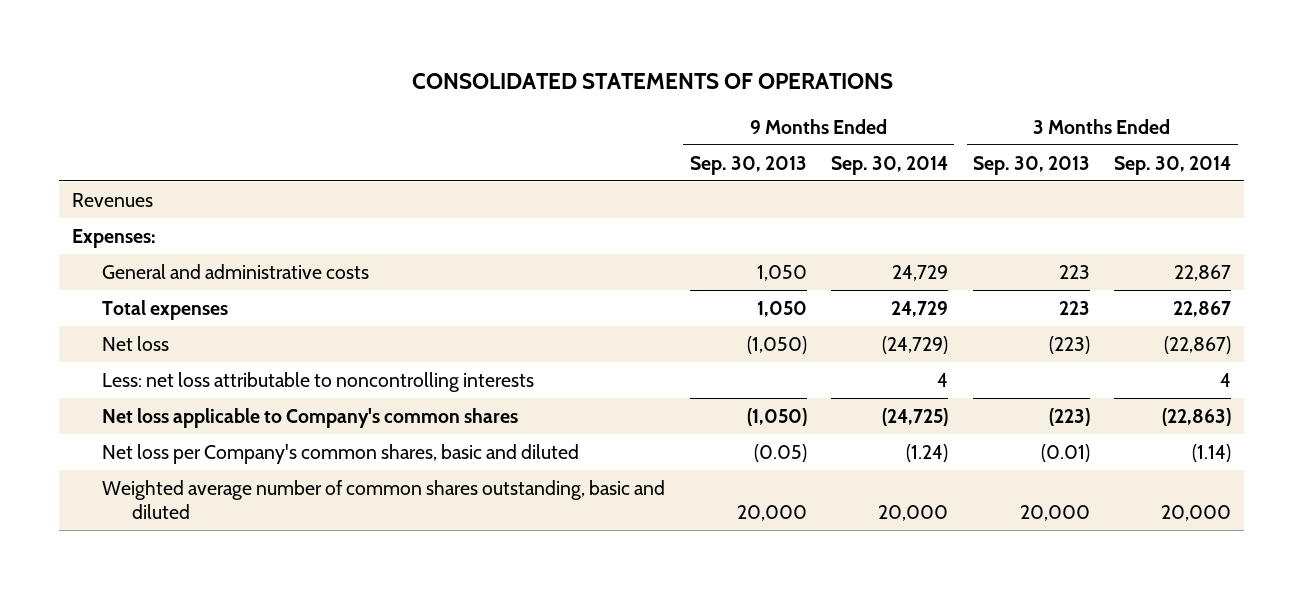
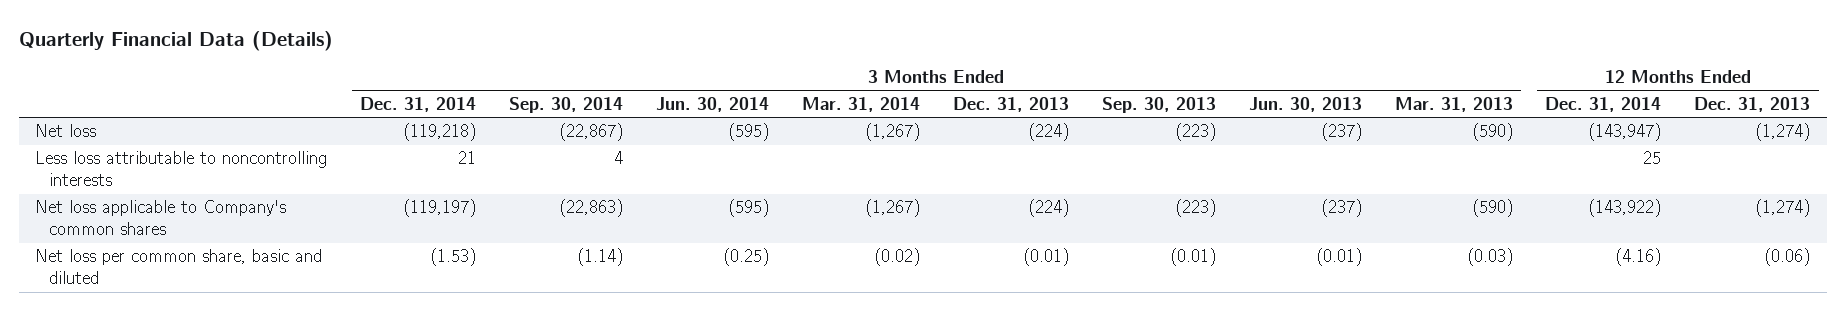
- CONSOLIDATED STATEMENTS OF OPERATIONS
+ Quarterly Financial Data (Details)
- | 9 Months Ended Sep. 30, 2013 | 9 Months Ended Sep. 30, 2014 | 3 Months Ended Sep. 30, 2013 | 3 Months Ended Sep. 30, 2014
+ | 3 Months Ended Dec. 31, 2014 | 3 Months Ended Sep. 30, 2014 | 3 Months Ended Jun. 30, 2014 | 3 Months Ended Mar. 31, 2014 | 3 Months Ended Dec. 31, 2013 | 3 Months Ended Sep. 30, 2013 | 3 Months Ended Jun. 30, 2013 | 3 Months Ended Mar. 31, 2013 | 12 Months Ended Dec. 31, 2014 | 12 Months Ended Dec. 31, 2013
- Revenues
- Expenses:
- General and administrative costs | 1,050 | 24,729 | 223 | 22,867
- Total expenses | 1,050 | 24,729 | 223 | 22,867
- Less: net loss attributable to noncontrolling interests | | 4 | | 4
+ Less loss attributable to noncontrolling interests | 21 | 4 | | | | | | | 25 |
- Net loss per Company's common shares, basic and diluted | (0.05) | (1.24) | (0.01) | (1.14)
- Weighted average number of common shares outstanding, basic and diluted | 20,000 | 20,000 | 20,000 | 20,000
+ Net loss per common share, basic and diluted | (1.53) | (1.14) | (0.25) | (0.02) | (0.01) | (0.01) | (0.01) | (0.03) | (4.16) | (0.06)

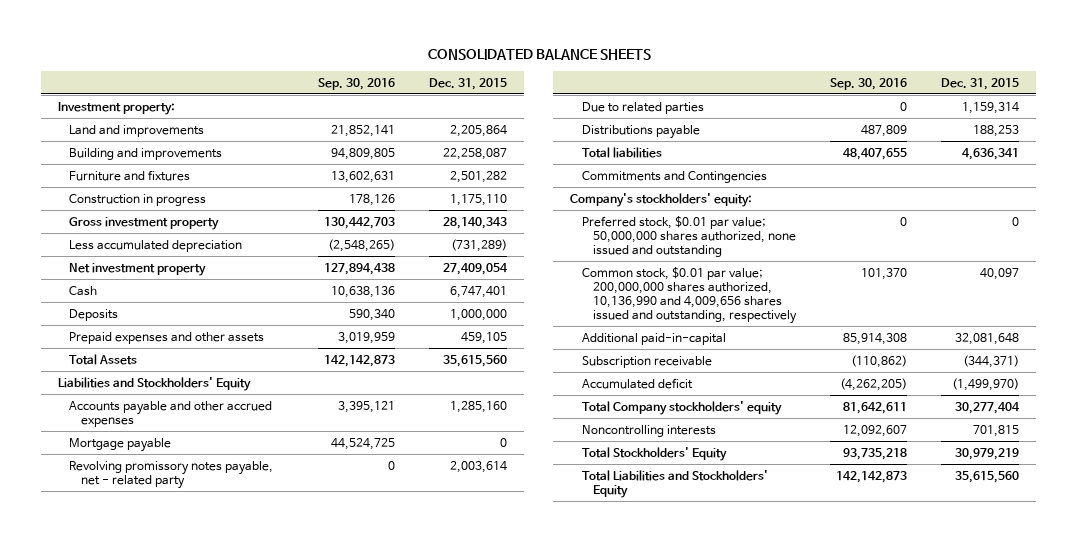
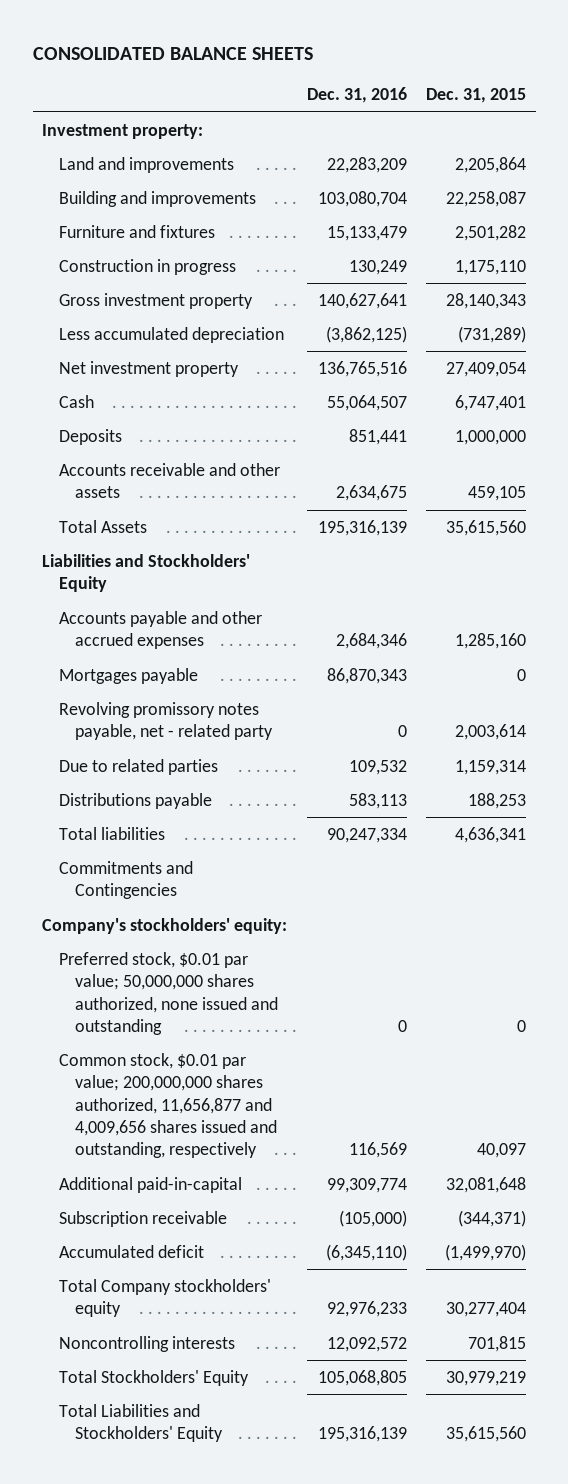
- | Sep. 30, 2016 | Dec. 31, 2015
+ | Dec. 31, 2016 | Dec. 31, 2015
- Prepaid expenses and other assets | 3,019,959 | 459,105
+ Accounts receivable and other assets | 2,634,675 | 459,105
- Mortgage payable | 44,524,725 | 0
+ Mortgages payable | 86,870,343 | 0
- Common stock, $0.01 par value; 200,000,000 shares authorized, 10,136,990 and 4,009,656 shares issued and outstanding, respectively | 101,370 | 40,097
+ Common stock, $0.01 par value; 200,000,000 shares authorized, 11,656,877 and 4,009,656 shares issued and outstanding, respectively | 116,569 | 40,097

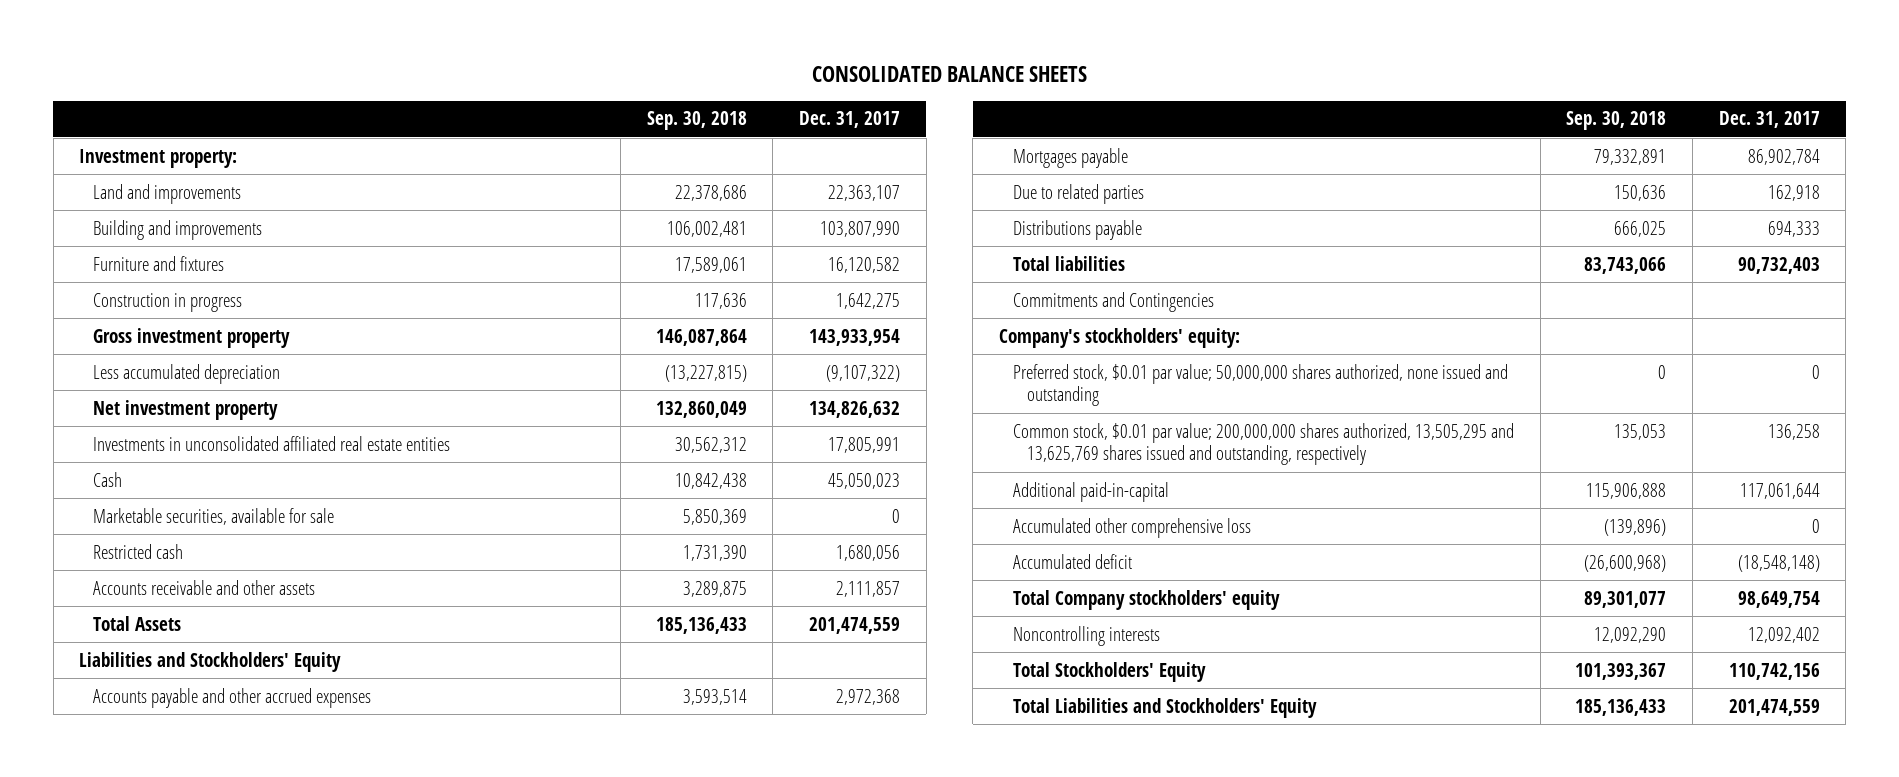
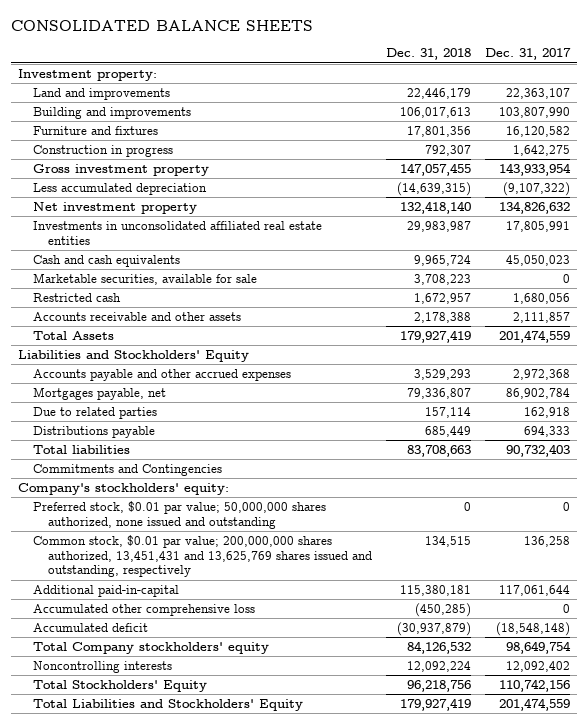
- | Sep. 30, 2018 | Dec. 31, 2017
+ | Dec. 31, 2018 | Dec. 31, 2017
- Cash | 10,842,438 | 45,050,023
+ Cash and cash equivalents | 9,965,724 | 45,050,023
- Mortgages payable | 79,332,891 | 86,902,784
+ Mortgages payable, net | 79,336,807 | 86,902,784
- Common stock, $0.01 par value; 200,000,000 shares authorized, 13,505,295 and 13,625,769 shares issued and outstanding, respectively | 135,053 | 136,258
+ Common stock, $0.01 par value; 200,000,000 shares authorized, 13,451,431 and 13,625,769 shares issued and outstanding, respectively | 134,515 | 136,258

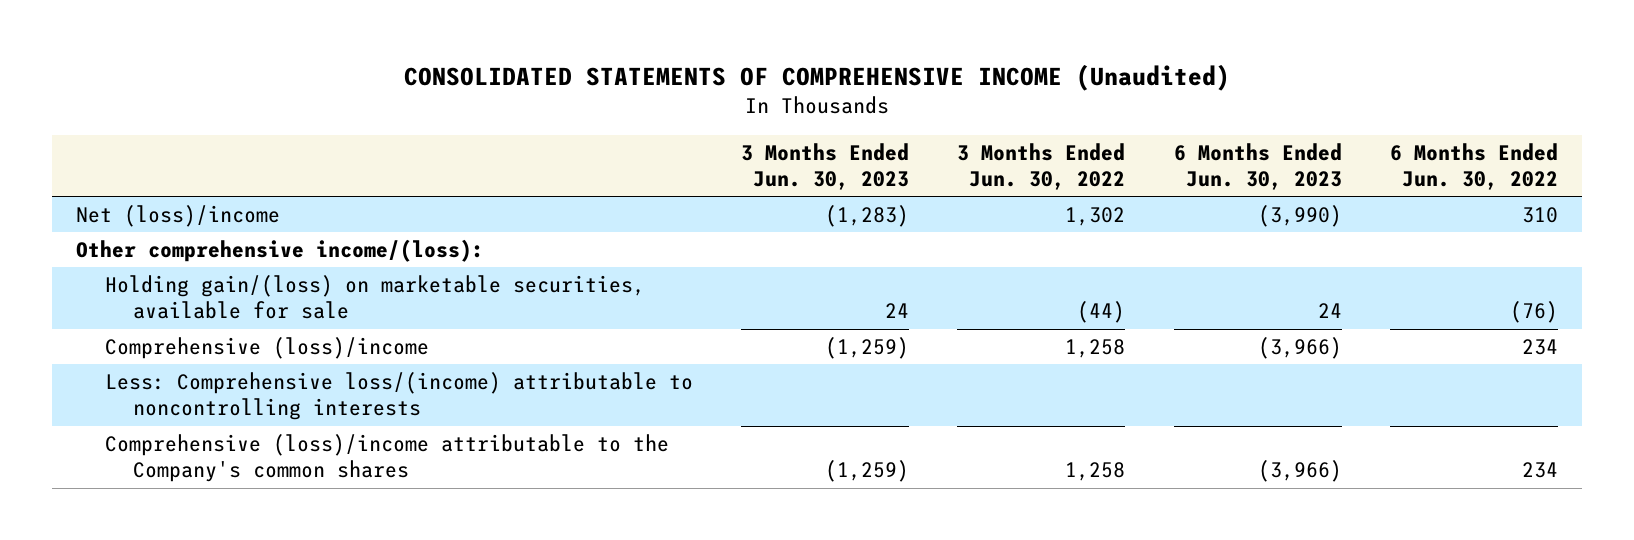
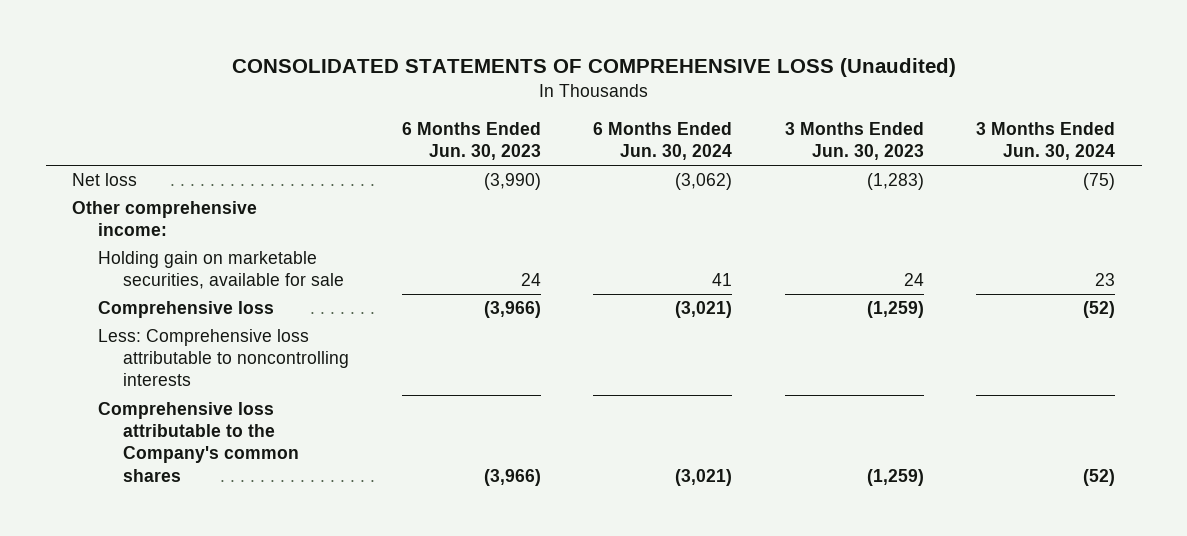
- CONSOLIDATED STATEMENTS OF COMPREHENSIVE INCOME (Unaudited)
+ CONSOLIDATED STATEMENTS OF COMPREHENSIVE LOSS (Unaudited)
- | 3 Months Ended Jun. 30, 2023 | 3 Months Ended Jun. 30, 2022 | 6 Months Ended Jun. 30, 2023 | 6 Months Ended Jun. 30, 2022
+ | 6 Months Ended Jun. 30, 2023 | 6 Months Ended Jun. 30, 2024 | 3 Months Ended Jun. 30, 2023 | 3 Months Ended Jun. 30, 2024
- Net (loss)/income | (1,283) | 1,302 | (3,990) | 310
- Other comprehensive income/(loss):
- Holding gain/(loss) on marketable securities, available for sale | 24 | (44) | 24 | (76)
- Comprehensive (loss)/income | (1,259) | 1,258 | (3,966) | 234
- Less: Comprehensive loss/(income) attributable to noncontrolling interests
- Comprehensive (loss)/income attributable to the Company's common shares | (1,259) | 1,258 | (3,966) | 234
+ Net loss | (3,990) | (3,062) | (1,283) | (75)
+ Other comprehensive income:
+ Holding gain on marketable securities, available for sale | 24 | 41 | 24 | 23
+ Comprehensive loss | (3,966) | (3,021) | (1,259) | (52)
+ Less: Comprehensive loss attributable to noncontrolling interests
+ Comprehensive loss attributable to the Company's common shares | (3,966) | (3,021) | (1,259) | (52)

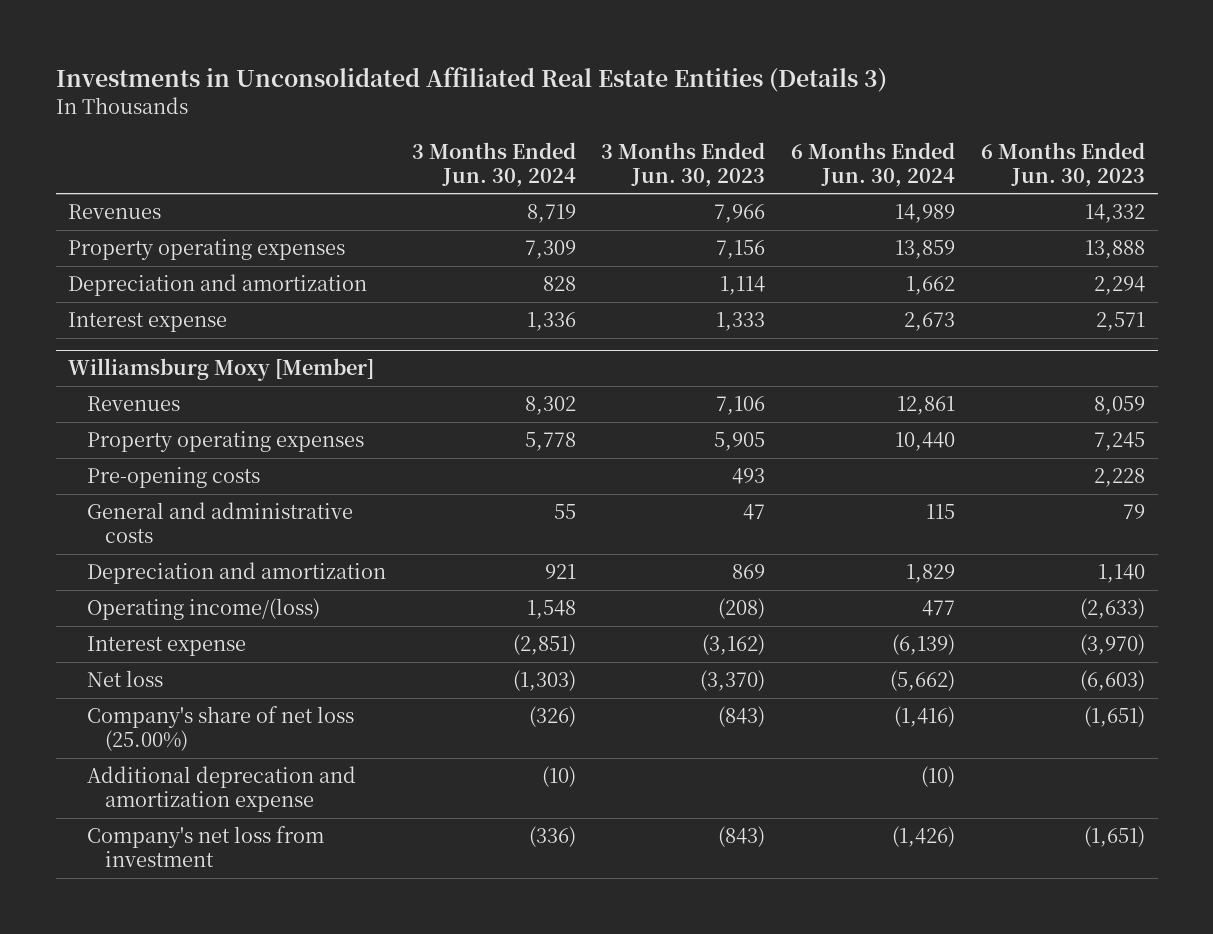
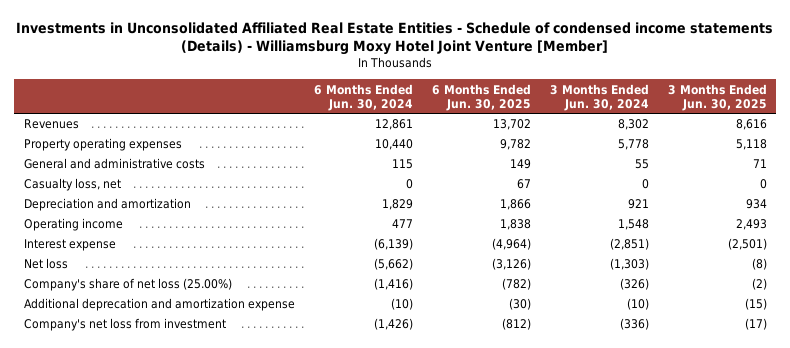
- Investments in Unconsolidated Affiliated Real Estate Entities (Details 3)
+ Investments in Unconsolidated Affiliated Real Estate Entities - Schedule of condensed income statements (Details) - Williamsburg Moxy Hotel Joint Venture [Member]
- | 3 Months Ended Jun. 30, 2024 | 3 Months Ended Jun. 30, 2023 | 6 Months Ended Jun. 30, 2024 | 6 Months Ended Jun. 30, 2023
+ | 6 Months Ended Jun. 30, 2024 | 6 Months Ended Jun. 30, 2025 | 3 Months Ended Jun. 30, 2024 | 3 Months Ended Jun. 30, 2025
- Revenues | 8,719 | 7,966 | 14,989 | 14,332
- Property operating expenses | 7,309 | 7,156 | 13,859 | 13,888
- Depreciation and amortization | 828 | 1,114 | 1,662 | 2,294
- Interest expense | 1,336 | 1,333 | 2,673 | 2,571
- Williamsburg Moxy [Member]
- Pre-opening costs | | 493 | | 2,228
+ Casualty loss, net | 0 | 67 | 0 | 0
- Operating income/(loss) | 1,548 | (208) | 477 | (2,633)
+ Operating income | 477 | 1,838 | 1,548 | 2,493

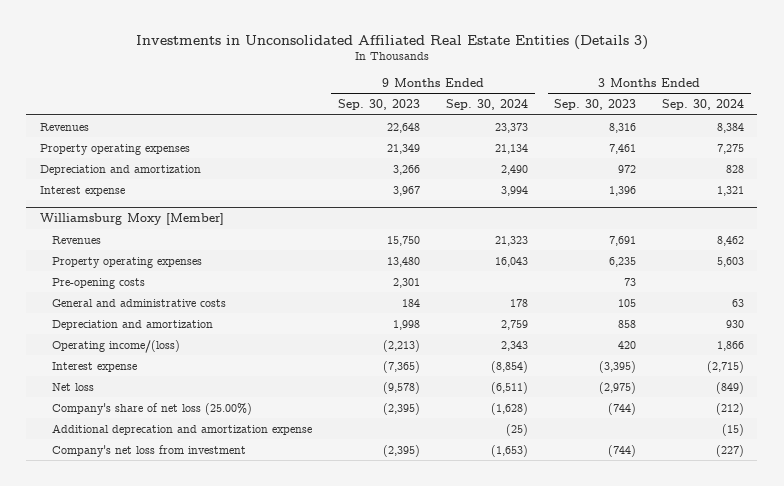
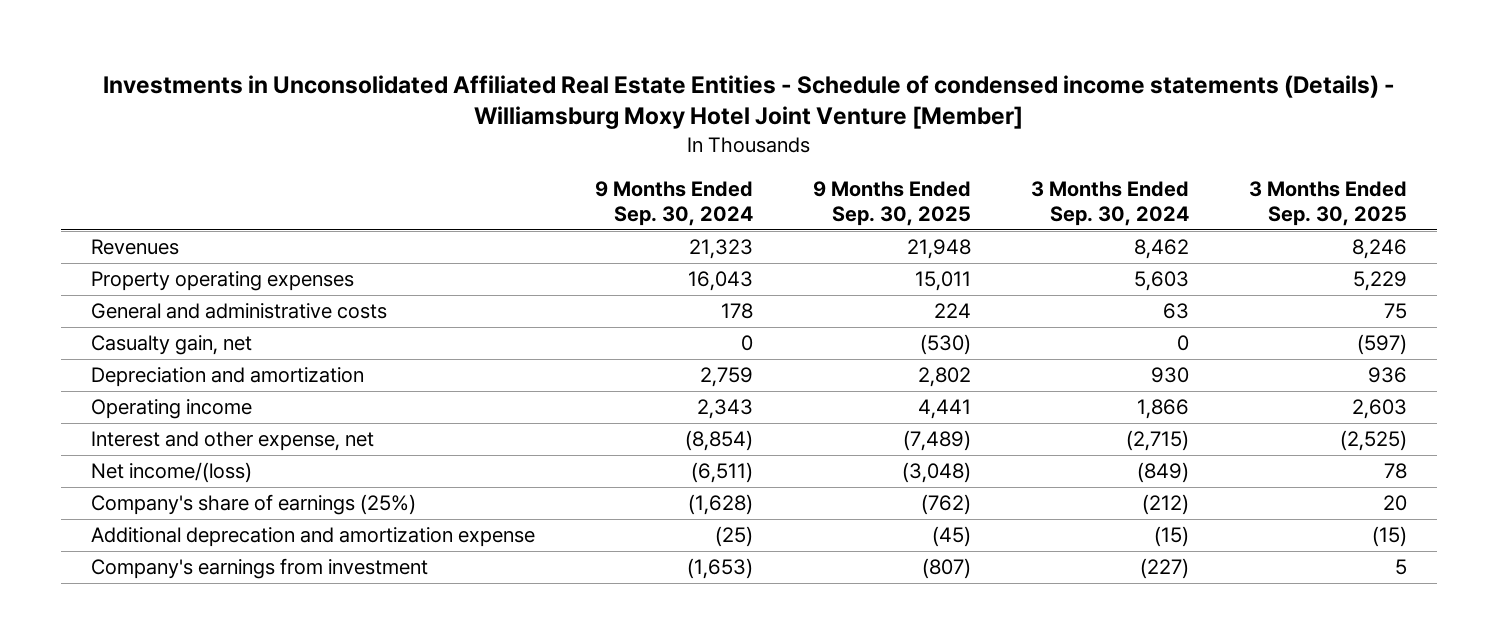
- Investments in Unconsolidated Affiliated Real Estate Entities (Details 3)
+ Investments in Unconsolidated Affiliated Real Estate Entities - Schedule of condensed income statements (Details) - Williamsburg Moxy Hotel Joint Venture [Member]
- | 9 Months Ended Sep. 30, 2023 | 9 Months Ended Sep. 30, 2024 | 3 Months Ended Sep. 30, 2023 | 3 Months Ended Sep. 30, 2024
+ | 9 Months Ended Sep. 30, 2024 | 9 Months Ended Sep. 30, 2025 | 3 Months Ended Sep. 30, 2024 | 3 Months Ended Sep. 30, 2025
- Revenues | 22,648 | 23,373 | 8,316 | 8,384
- Property operating expenses | 21,349 | 21,134 | 7,461 | 7,275
- Depreciation and amortization | 3,266 | 2,490 | 972 | 828
- Interest expense | 3,967 | 3,994 | 1,396 | 1,321
- Williamsburg Moxy [Member]
- Pre-opening costs | 2,301 | | 73 |
+ Casualty gain, net | 0 | (530) | 0 | (597)
- Operating income/(loss) | (2,213) | 2,343 | 420 | 1,866
- Interest expense | (7,365) | (8,854) | (3,395) | (2,715)
- Net loss | (9,578) | (6,511) | (2,975) | (849)
- Company's share of net loss (25.00%) | (2,395) | (1,628) | (744) | (212)
+ Operating income | 2,343 | 4,441 | 1,866 | 2,603
+ Interest and other expense, net | (8,854) | (7,489) | (2,715) | (2,525)
+ Net income/(loss) | (6,511) | (3,048) | (849) | 78
+ Company's share of earnings (25%) | (1,628) | (762) | (212) | 20
- Company's net loss from investment | (2,395) | (1,653) | (744) | (227)
+ Company's earnings from investment | (1,653) | (807) | (227) | 5

